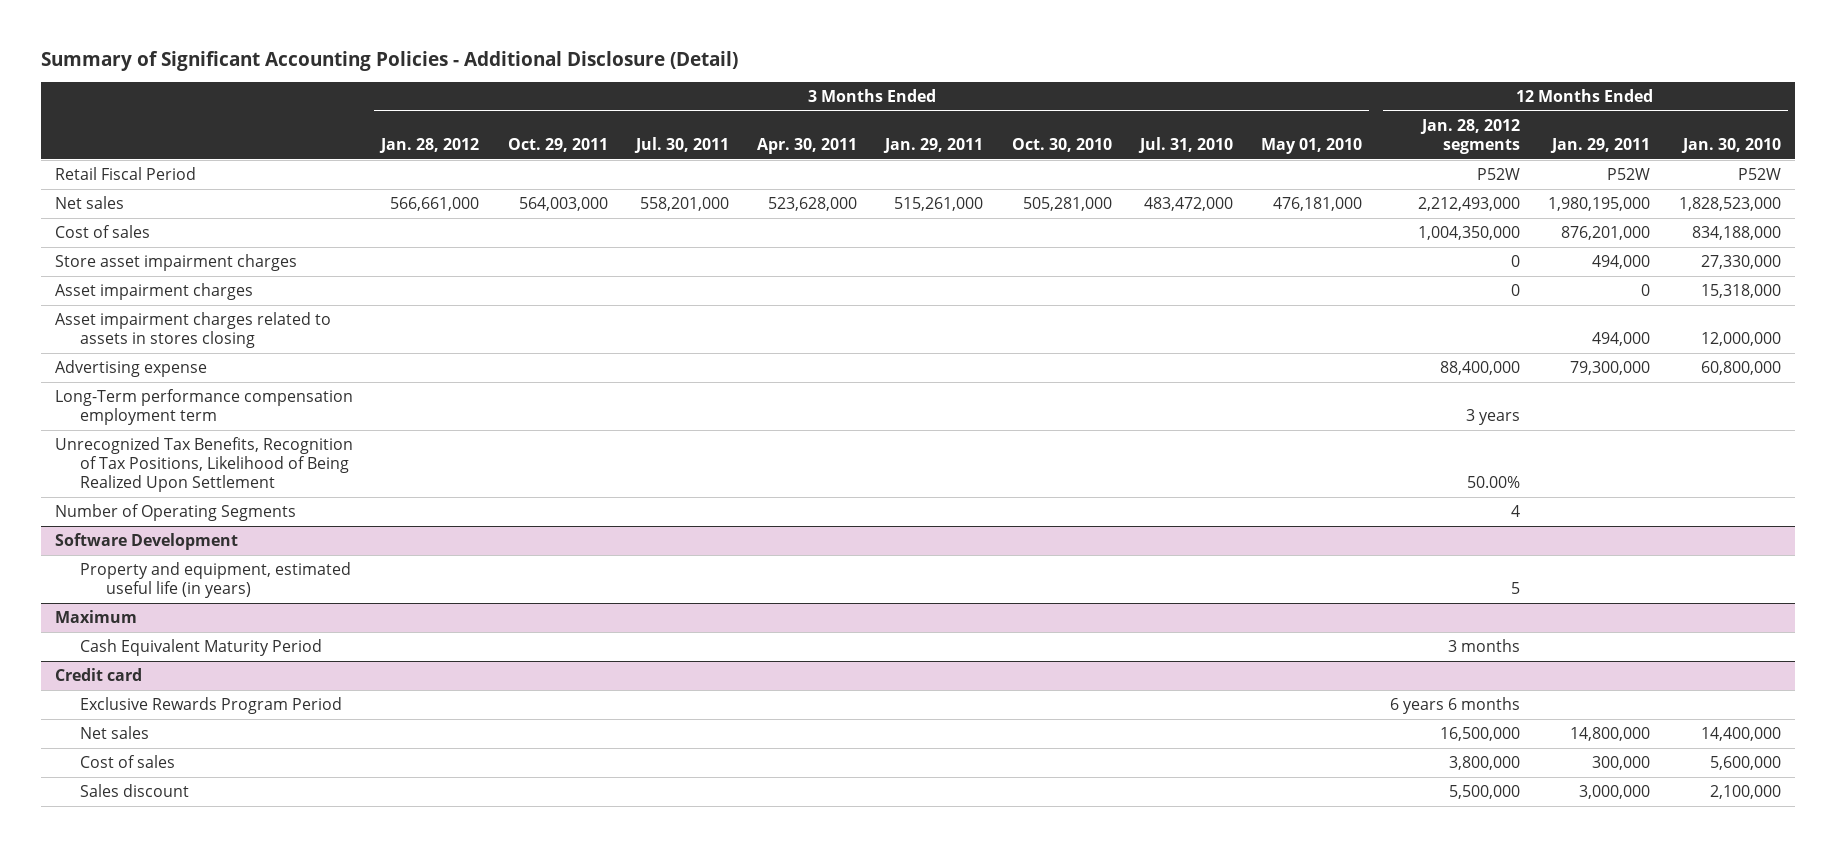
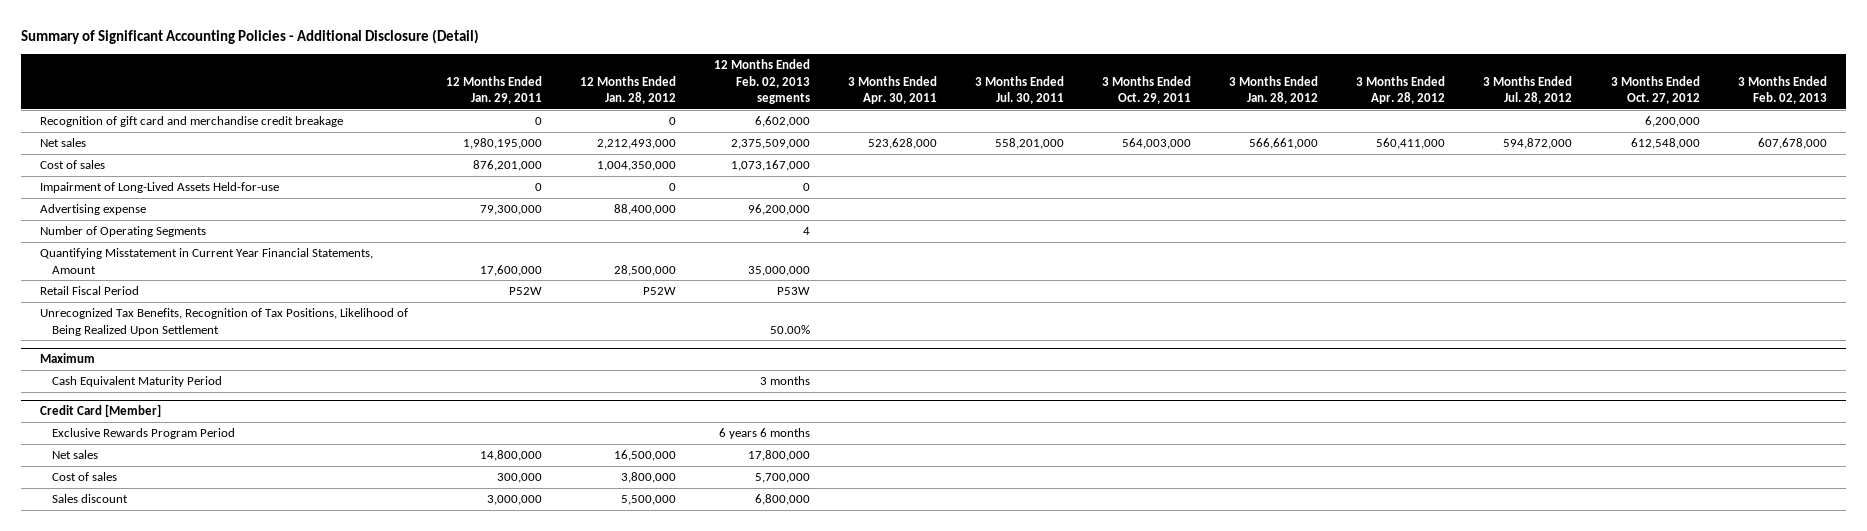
- | 3 Months Ended Jan. 28, 2012 | 3 Months Ended Oct. 29, 2011 | 3 Months Ended Jul. 30, 2011 | 3 Months Ended Apr. 30, 2011 | 3 Months Ended Jan. 29, 2011 | 3 Months Ended Oct. 30, 2010 | 3 Months Ended Jul. 31, 2010 | 3 Months Ended May 01, 2010 | 12 Months Ended Jan. 28, 2012 segments | 12 Months Ended Jan. 29, 2011 | 12 Months Ended Jan. 30, 2010
+ | 12 Months Ended Jan. 29, 2011 | 12 Months Ended Jan. 28, 2012 | 12 Months Ended Feb. 02, 2013 segments | 3 Months Ended Apr. 30, 2011 | 3 Months Ended Jul. 30, 2011 | 3 Months Ended Oct. 29, 2011 | 3 Months Ended Jan. 28, 2012 | 3 Months Ended Apr. 28, 2012 | 3 Months Ended Jul. 28, 2012 | 3 Months Ended Oct. 27, 2012 | 3 Months Ended Feb. 02, 2013
+ Recognition of gift card and merchandise credit breakage | 0 | 0 | 6,602,000 | | | | | | | 6,200,000 |
- Store asset impairment charges | | | | | | | | | 0 | 494,000 | 27,330,000
- Asset impairment charges | | | | | | | | | 0 | 0 | 15,318,000
- Asset impairment charges related to assets in stores closing | | | | | | | | | | 494,000 | 12,000,000
+ Impairment of Long-Lived Assets Held-for-use | 0 | 0 | 0 | | | | | | | |
- Long-Term performance compensation employment term | | | | | | | | | 3 years | |
- Software Development
- Property and equipment, estimated useful life (in years) | | | | | | | | | 5 | |
+ Quantifying Misstatement in Current Year Financial Statements, Amount | 17,600,000 | 28,500,000 | 35,000,000 | | | | | | | |
moved down: Retail Fiscal Period | P52W | P52W | P53W | | | | | | | |
moved down: Unrecognized Tax Benefits, Recognition of Tax Positions, Likelihood of Being Realized Upon Settlement | | | 50.00% | | | | | | | |
- Credit card
+ Credit Card [Member]

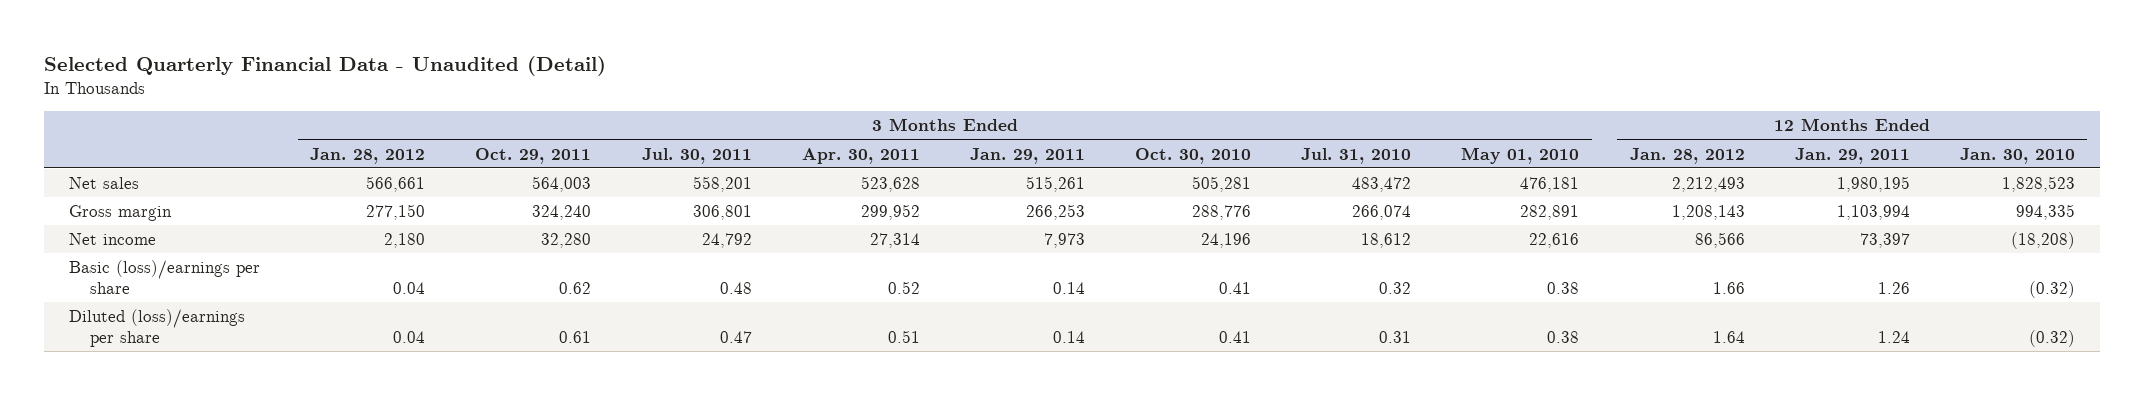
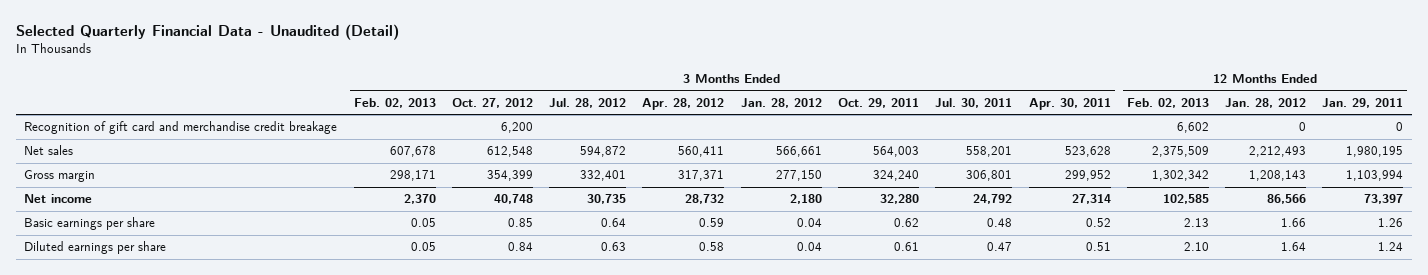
- | 3 Months Ended Jan. 28, 2012 | 3 Months Ended Oct. 29, 2011 | 3 Months Ended Jul. 30, 2011 | 3 Months Ended Apr. 30, 2011 | 3 Months Ended Jan. 29, 2011 | 3 Months Ended Oct. 30, 2010 | 3 Months Ended Jul. 31, 2010 | 3 Months Ended May 01, 2010 | 12 Months Ended Jan. 28, 2012 | 12 Months Ended Jan. 29, 2011 | 12 Months Ended Jan. 30, 2010
+ | 3 Months Ended Feb. 02, 2013 | 3 Months Ended Oct. 27, 2012 | 3 Months Ended Jul. 28, 2012 | 3 Months Ended Apr. 28, 2012 | 3 Months Ended Jan. 28, 2012 | 3 Months Ended Oct. 29, 2011 | 3 Months Ended Jul. 30, 2011 | 3 Months Ended Apr. 30, 2011 | 12 Months Ended Feb. 02, 2013 | 12 Months Ended Jan. 28, 2012 | 12 Months Ended Jan. 29, 2011
+ Recognition of gift card and merchandise credit breakage | | 6,200 | | | | | | | 6,602 | 0 | 0
- Basic (loss)/earnings per share | 0.04 | 0.62 | 0.48 | 0.52 | 0.14 | 0.41 | 0.32 | 0.38 | 1.66 | 1.26 | (0.32)
- Diluted (loss)/earnings per share | 0.04 | 0.61 | 0.47 | 0.51 | 0.14 | 0.41 | 0.31 | 0.38 | 1.64 | 1.24 | (0.32)
+ Basic earnings per share | 0.05 | 0.85 | 0.64 | 0.59 | 0.04 | 0.62 | 0.48 | 0.52 | 2.13 | 1.66 | 1.26
+ Diluted earnings per share | 0.05 | 0.84 | 0.63 | 0.58 | 0.04 | 0.61 | 0.47 | 0.51 | 2.10 | 1.64 | 1.24

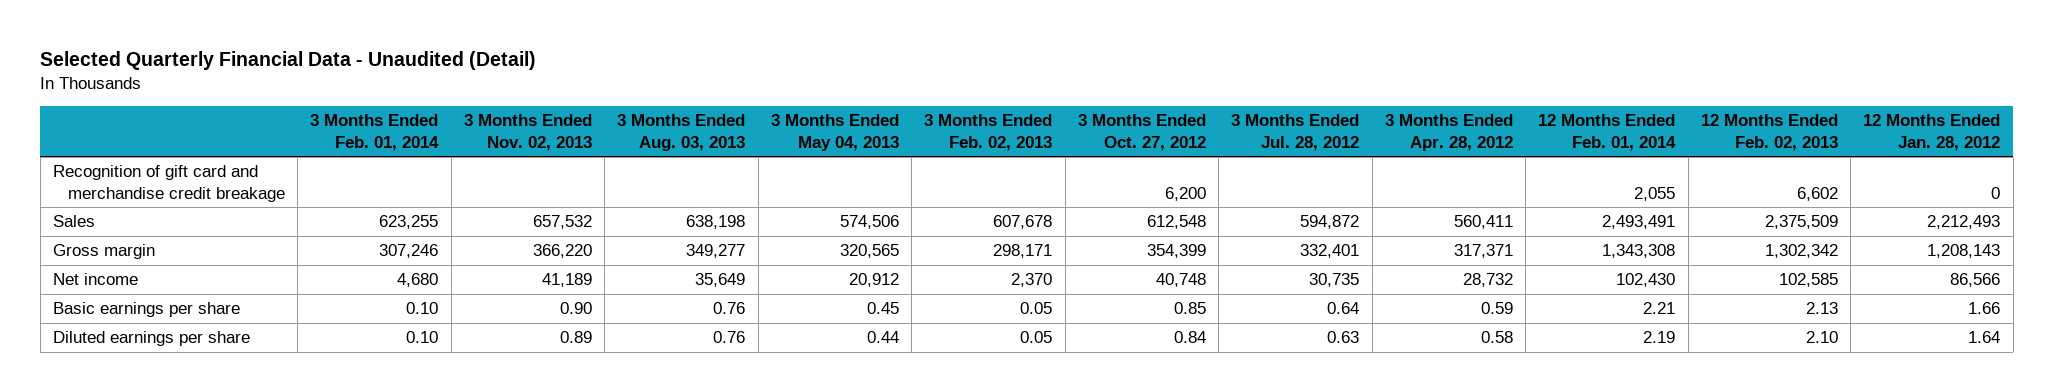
- | 3 Months Ended Feb. 02, 2013 | 3 Months Ended Oct. 27, 2012 | 3 Months Ended Jul. 28, 2012 | 3 Months Ended Apr. 28, 2012 | 3 Months Ended Jan. 28, 2012 | 3 Months Ended Oct. 29, 2011 | 3 Months Ended Jul. 30, 2011 | 3 Months Ended Apr. 30, 2011 | 12 Months Ended Feb. 02, 2013 | 12 Months Ended Jan. 28, 2012 | 12 Months Ended Jan. 29, 2011
+ | 3 Months Ended Feb. 01, 2014 | 3 Months Ended Nov. 02, 2013 | 3 Months Ended Aug. 03, 2013 | 3 Months Ended May 04, 2013 | 3 Months Ended Feb. 02, 2013 | 3 Months Ended Oct. 27, 2012 | 3 Months Ended Jul. 28, 2012 | 3 Months Ended Apr. 28, 2012 | 12 Months Ended Feb. 01, 2014 | 12 Months Ended Feb. 02, 2013 | 12 Months Ended Jan. 28, 2012
- Net sales | 607,678 | 612,548 | 594,872 | 560,411 | 566,661 | 564,003 | 558,201 | 523,628 | 2,375,509 | 2,212,493 | 1,980,195
+ Sales | 623,255 | 657,532 | 638,198 | 574,506 | 607,678 | 612,548 | 594,872 | 560,411 | 2,493,491 | 2,375,509 | 2,212,493

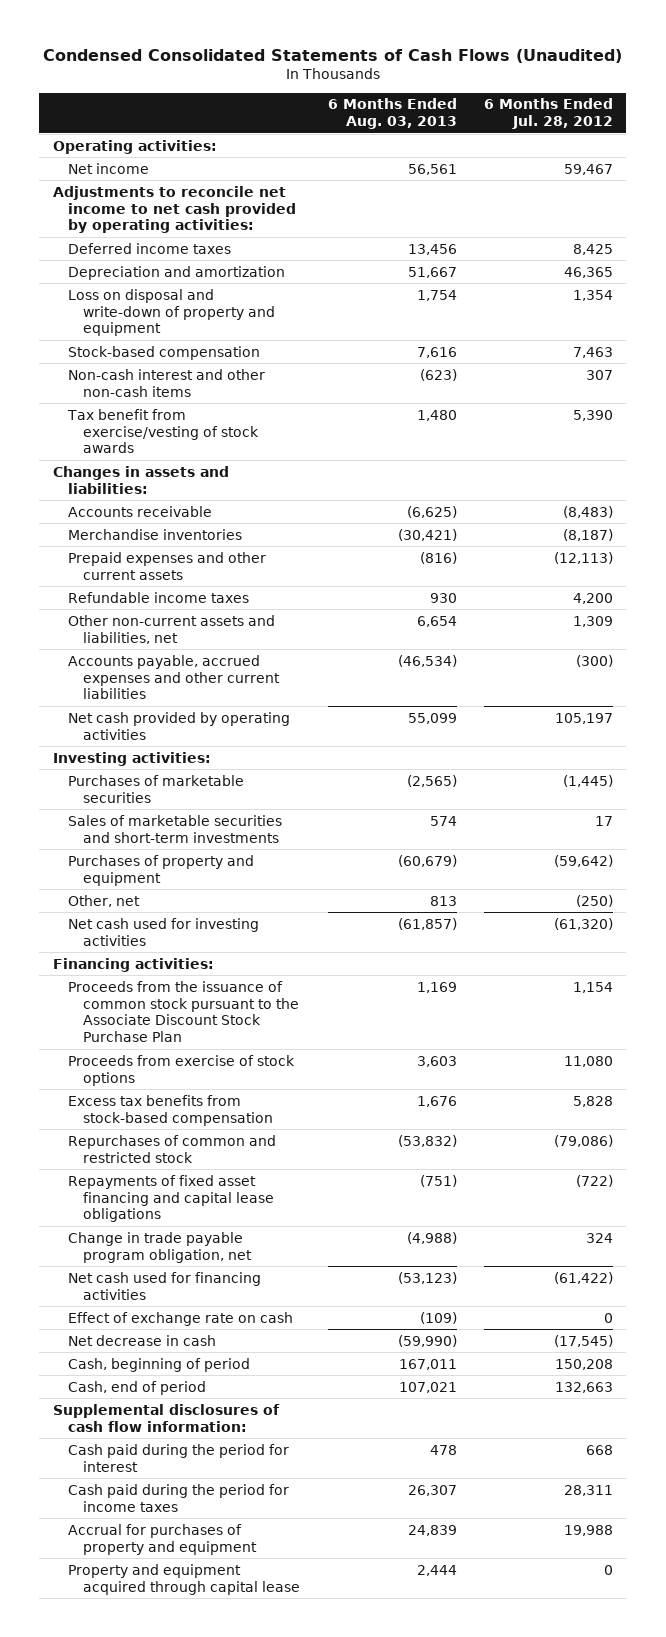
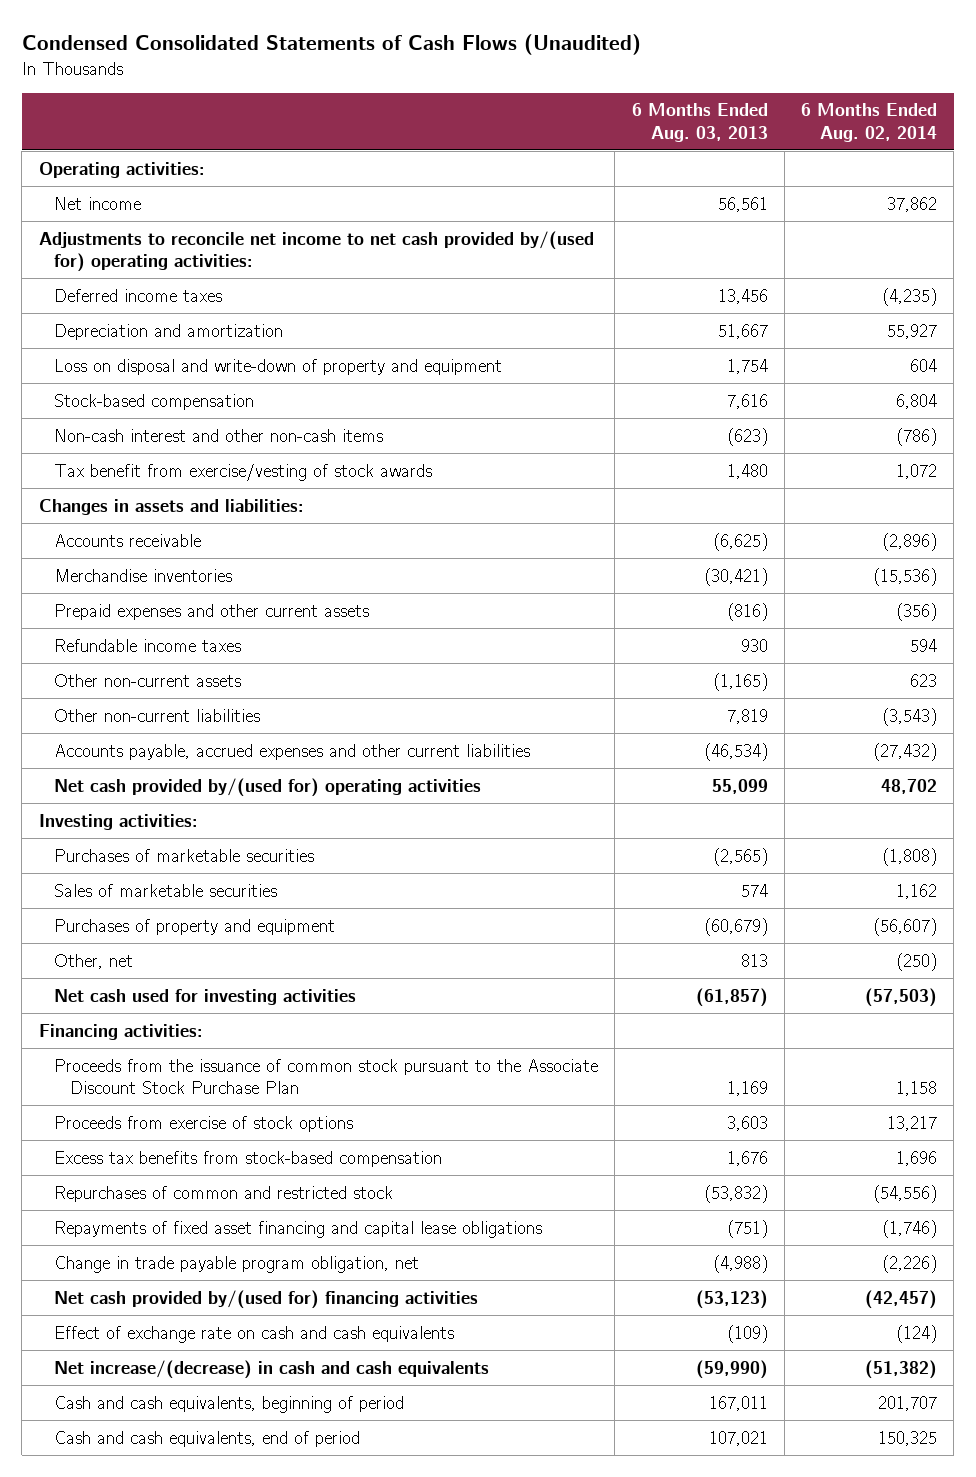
- | 6 Months Ended Aug. 03, 2013 | 6 Months Ended Jul. 28, 2012
+ | 6 Months Ended Aug. 03, 2013 | 6 Months Ended Aug. 02, 2014
- Adjustments to reconcile net income to net cash provided by operating activities:
+ Adjustments to reconcile net income to net cash provided by/(used for) operating activities:
- Other non-current assets and liabilities, net | 6,654 | 1,309
+ Other non-current assets | (1,165) | 623
+ Other non-current liabilities | 7,819 | (3,543)
- Net cash provided by operating activities | 55,099 | 105,197
+ Net cash provided by/(used for) operating activities | 55,099 | 48,702
- Sales of marketable securities and short-term investments | 574 | 17
+ Sales of marketable securities | 574 | 1,162
- Net cash used for financing activities | (53,123) | (61,422)
- Effect of exchange rate on cash | (109) | 0
- Net decrease in cash | (59,990) | (17,545)
- Cash, beginning of period | 167,011 | 150,208
- Cash, end of period | 107,021 | 132,663
- Supplemental disclosures of cash flow information:
- Cash paid during the period for interest | 478 | 668
- Cash paid during the period for income taxes | 26,307 | 28,311
- Accrual for purchases of property and equipment | 24,839 | 19,988
- Property and equipment acquired through capital lease | 2,444 | 0
+ Net cash provided by/(used for) financing activities | (53,123) | (42,457)
+ Effect of exchange rate on cash and cash equivalents | (109) | (124)
+ Net increase/(decrease) in cash and cash equivalents | (59,990) | (51,382)
+ Cash and cash equivalents, beginning of period | 167,011 | 201,707
+ Cash and cash equivalents, end of period | 107,021 | 150,325

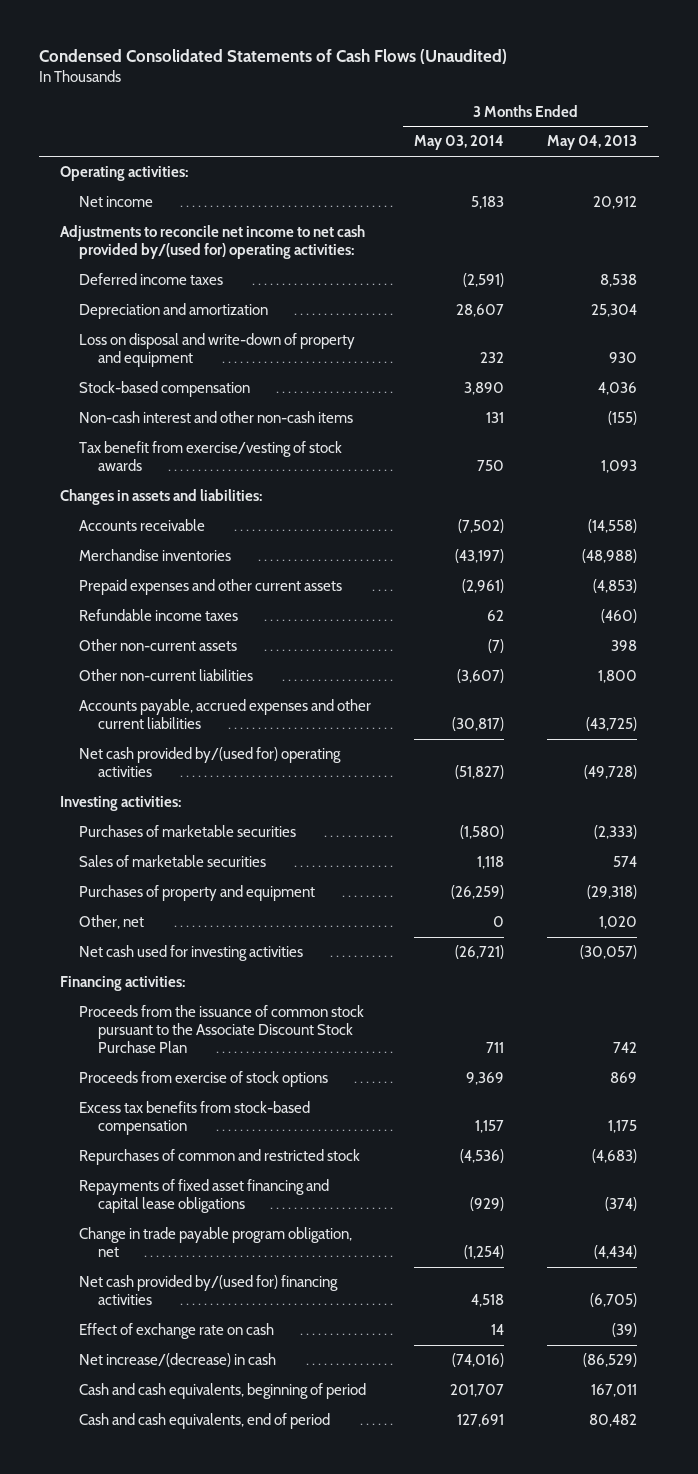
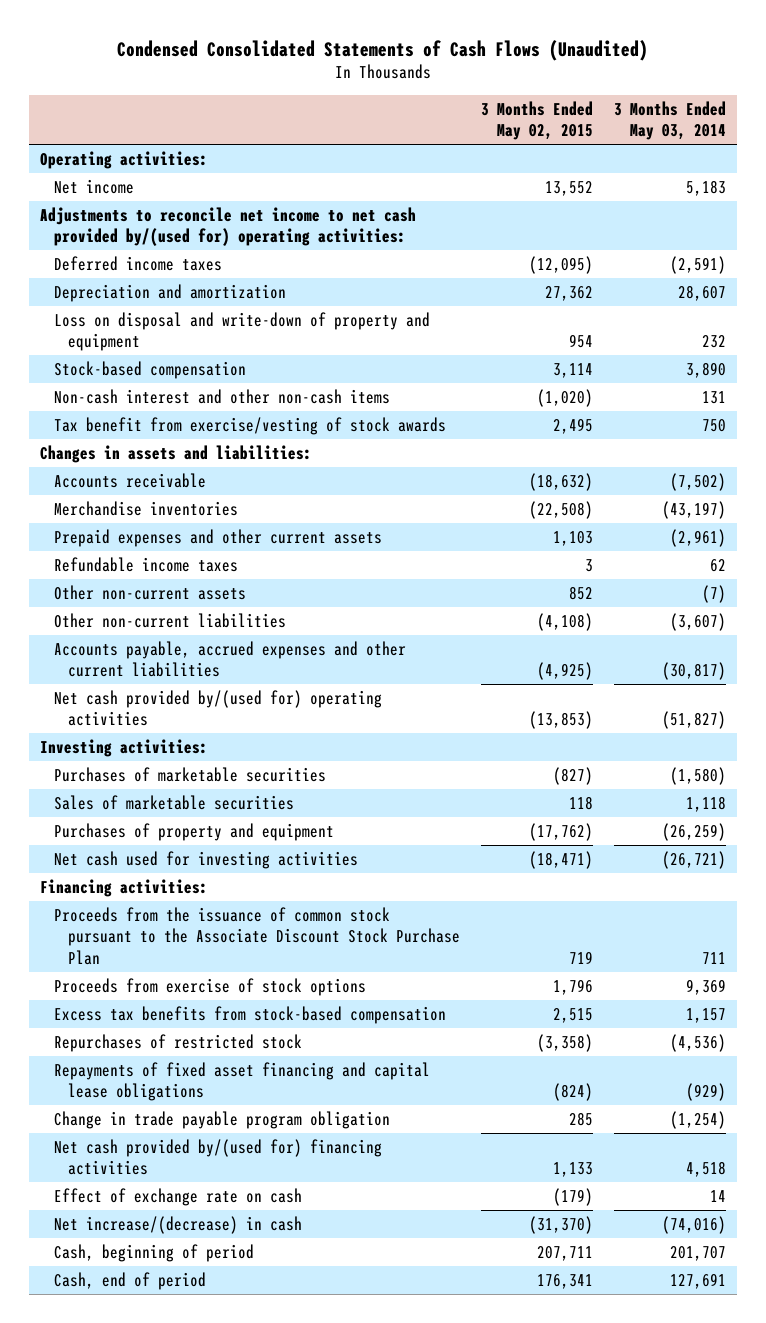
- | 3 Months Ended May 03, 2014 | 3 Months Ended May 04, 2013
+ | 3 Months Ended May 02, 2015 | 3 Months Ended May 03, 2014
- Other, net | 0 | 1,020
- Repurchases of common and restricted stock | (4,536) | (4,683)
+ Repurchases of restricted stock | (3,358) | (4,536)
- Change in trade payable program obligation, net | (1,254) | (4,434)
+ Change in trade payable program obligation | 285 | (1,254)
- Cash and cash equivalents, beginning of period | 201,707 | 167,011
- Cash and cash equivalents, end of period | 127,691 | 80,482
+ Cash, beginning of period | 207,711 | 201,707
+ Cash, end of period | 176,341 | 127,691

